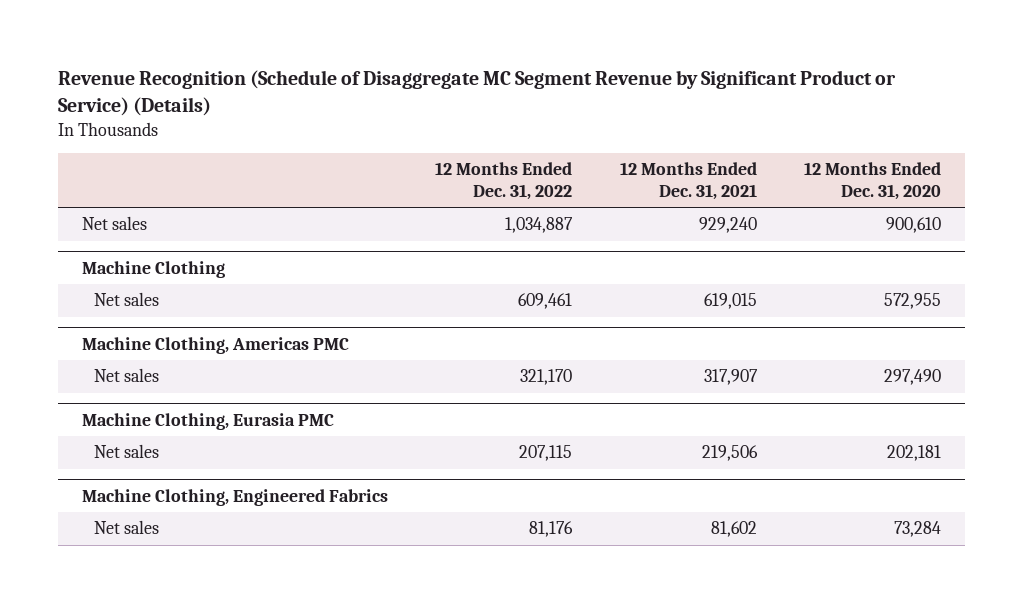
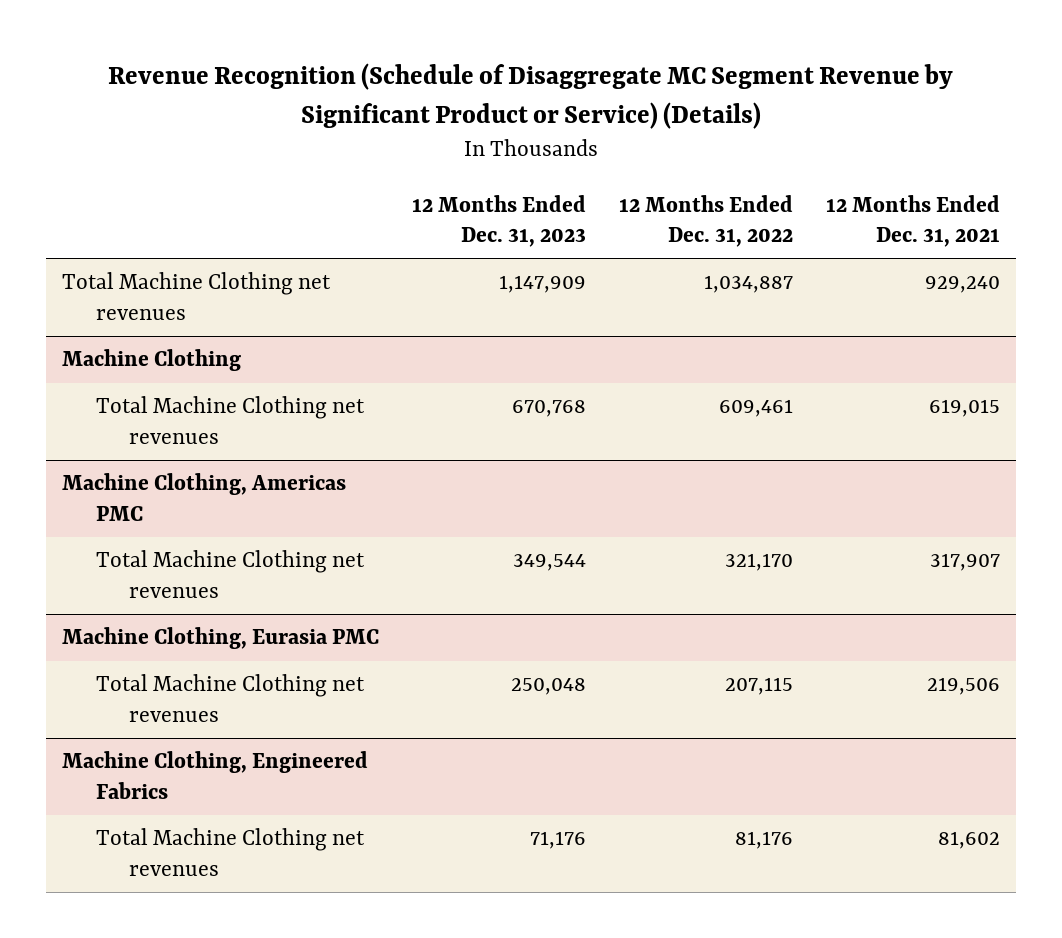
- | 12 Months Ended Dec. 31, 2022 | 12 Months Ended Dec. 31, 2021 | 12 Months Ended Dec. 31, 2020
+ | 12 Months Ended Dec. 31, 2023 | 12 Months Ended Dec. 31, 2022 | 12 Months Ended Dec. 31, 2021
- Net sales | 1,034,887 | 929,240 | 900,610
+ Total Machine Clothing net revenues | 1,147,909 | 1,034,887 | 929,240
@ Machine Clothing
- Net sales | 609,461 | 619,015 | 572,955
+ Total Machine Clothing net revenues | 670,768 | 609,461 | 619,015
@ Machine Clothing, Americas PMC
- Net sales | 321,170 | 317,907 | 297,490
+ Total Machine Clothing net revenues | 349,544 | 321,170 | 317,907
@ Machine Clothing, Eurasia PMC
- Net sales | 207,115 | 219,506 | 202,181
+ Total Machine Clothing net revenues | 250,048 | 207,115 | 219,506
@ Machine Clothing, Engineered Fabrics
- Net sales | 81,176 | 81,602 | 73,284
+ Total Machine Clothing net revenues | 71,176 | 81,176 | 81,602

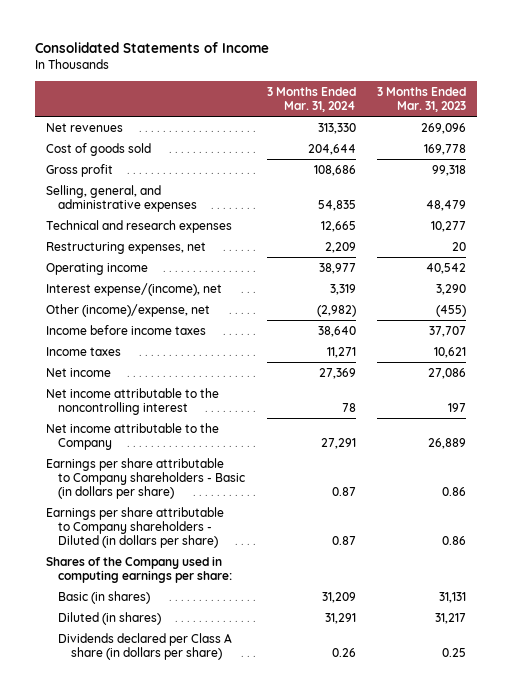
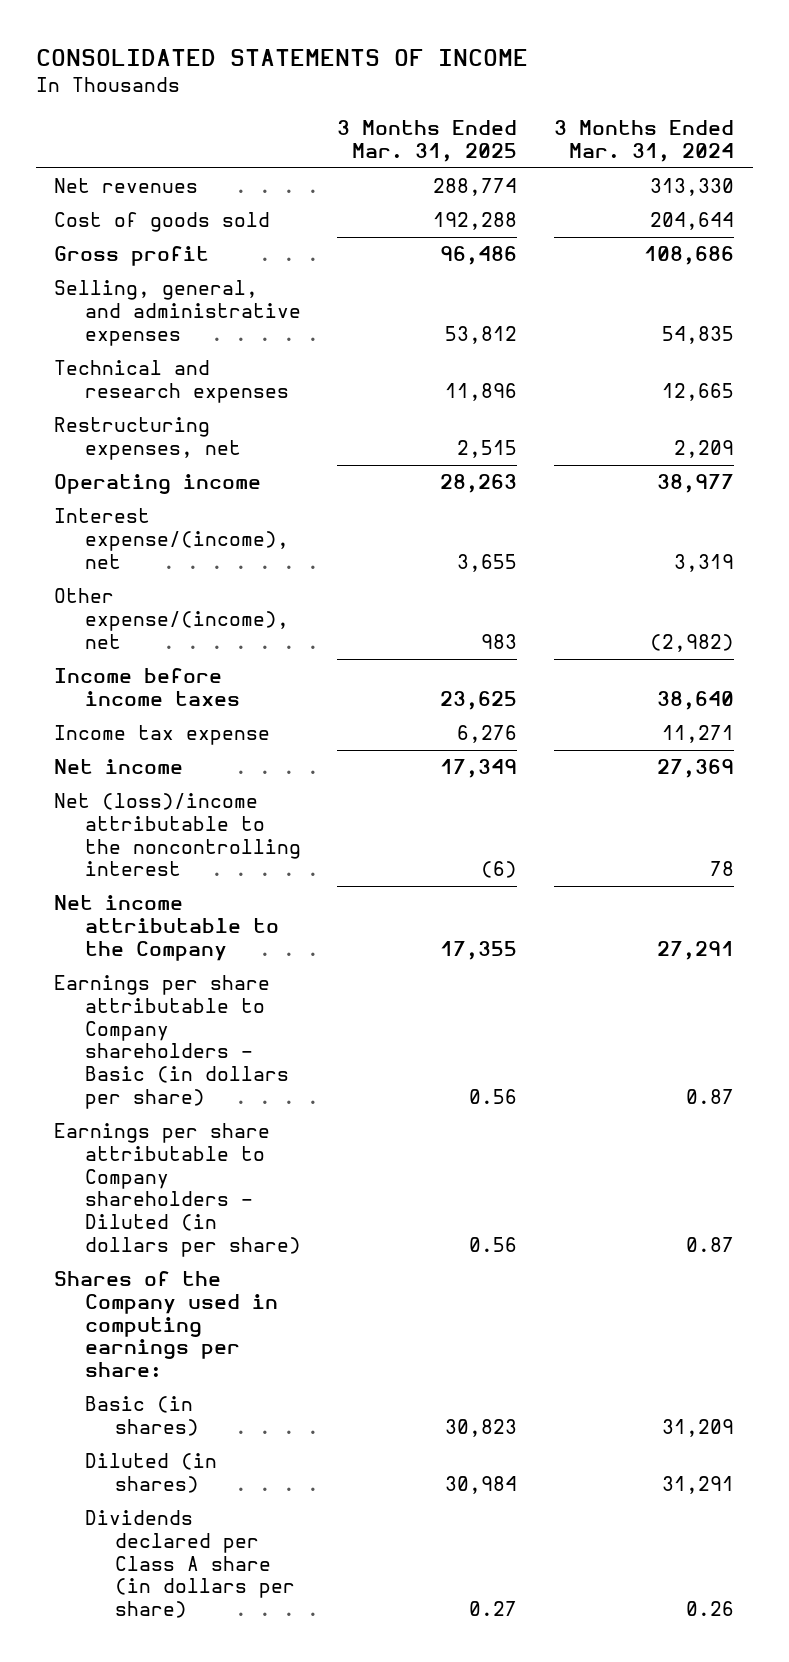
- Consolidated Statements of Income
+ CONSOLIDATED STATEMENTS OF INCOME
- | 3 Months Ended Mar. 31, 2024 | 3 Months Ended Mar. 31, 2023
+ | 3 Months Ended Mar. 31, 2025 | 3 Months Ended Mar. 31, 2024
- Other (income)/expense, net | (2,982) | (455)
+ Other expense/(income), net | 983 | (2,982)
- Income taxes | 11,271 | 10,621
+ Income tax expense | 6,276 | 11,271
- Net income attributable to the noncontrolling interest | 78 | 197
+ Net (loss)/income attributable to the noncontrolling interest | (6) | 78

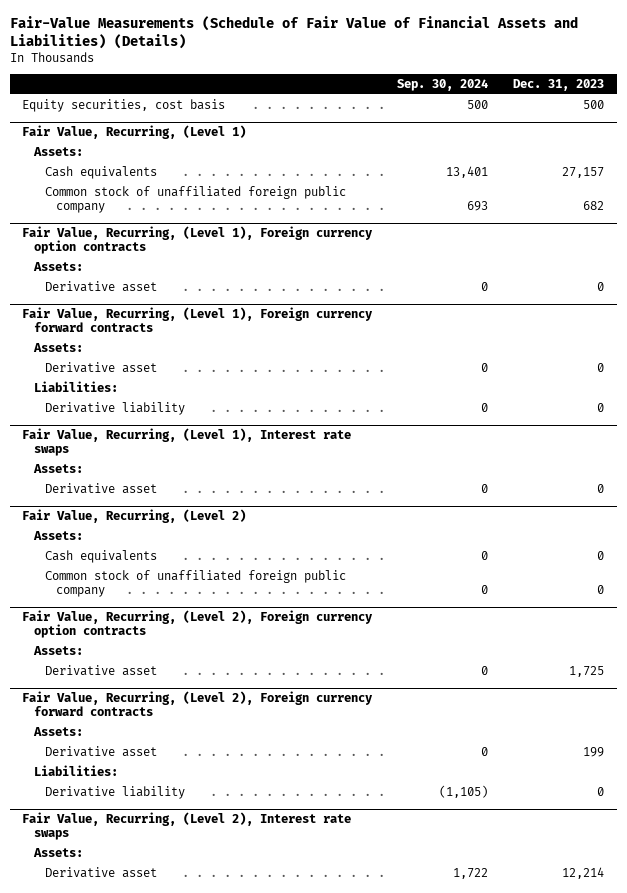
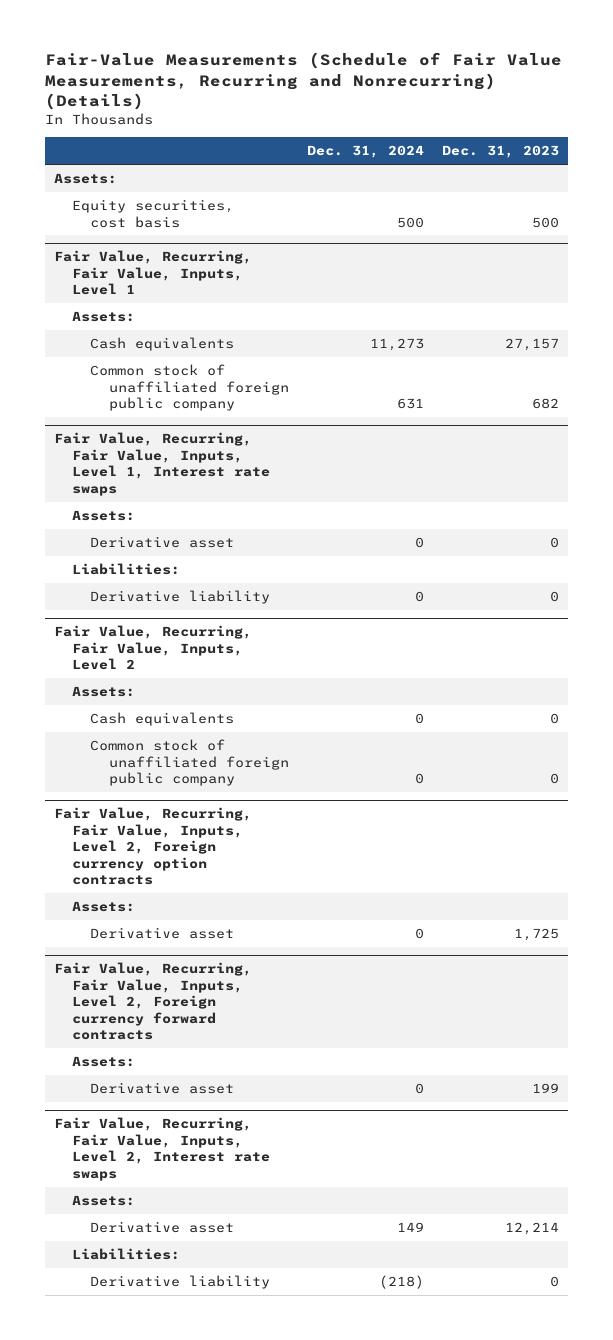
- Fair-Value Measurements (Schedule of Fair Value of Financial Assets and Liabilities) (Details)
+ Fair-Value Measurements (Schedule of Fair Value Measurements, Recurring and Nonrecurring) (Details)
- | Sep. 30, 2024 | Dec. 31, 2023
+ | Dec. 31, 2024 | Dec. 31, 2023
+ Assets:
- Fair Value, Recurring, (Level 1)
+ Fair Value, Recurring, Fair Value, Inputs, Level 1
- Fair Value, Recurring, (Level 1), Foreign currency option contracts
- Assets:
- Derivative asset | 0 | 0
- Fair Value, Recurring, (Level 1), Foreign currency forward contracts
+ Fair Value, Recurring, Fair Value, Inputs, Level 1, Interest rate swaps
- Fair Value, Recurring, (Level 1), Interest rate swaps
- Assets:
- Derivative asset | 0 | 0
- Fair Value, Recurring, (Level 2)
+ Fair Value, Recurring, Fair Value, Inputs, Level 2
- Fair Value, Recurring, (Level 2), Foreign currency option contracts
+ Fair Value, Recurring, Fair Value, Inputs, Level 2, Foreign currency option contracts
- Fair Value, Recurring, (Level 2), Foreign currency forward contracts
+ Fair Value, Recurring, Fair Value, Inputs, Level 2, Foreign currency forward contracts
- Liabilities:
- Derivative liability | (1,105) | 0
- Fair Value, Recurring, (Level 2), Interest rate swaps
+ Fair Value, Recurring, Fair Value, Inputs, Level 2, Interest rate swaps
+ Liabilities:
+ Derivative liability | (218) | 0

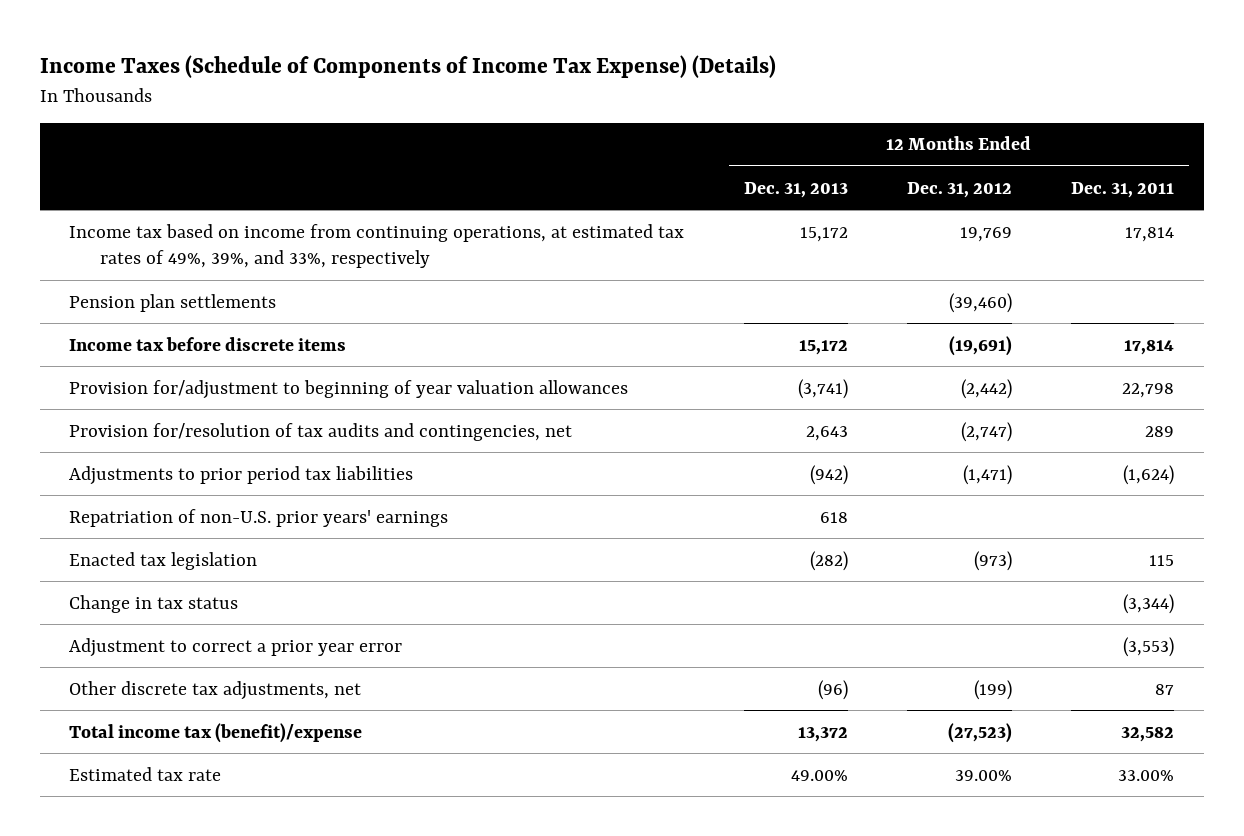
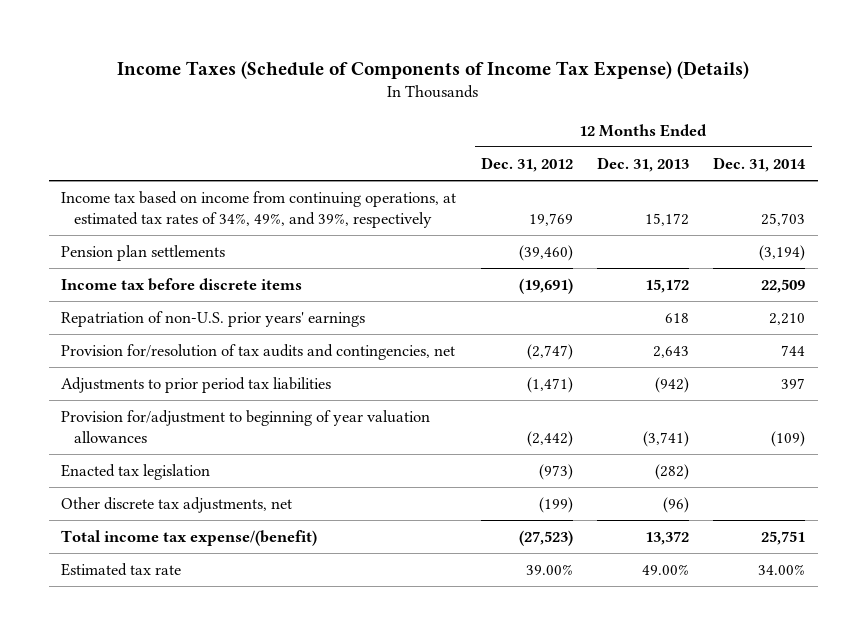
- | 12 Months Ended Dec. 31, 2013 | 12 Months Ended Dec. 31, 2012 | 12 Months Ended Dec. 31, 2011
+ | 12 Months Ended Dec. 31, 2012 | 12 Months Ended Dec. 31, 2013 | 12 Months Ended Dec. 31, 2014
- Income tax based on income from continuing operations, at estimated tax rates of 49%, 39%, and 33%, respectively | 15,172 | 19,769 | 17,814
+ Income tax based on income from continuing operations, at estimated tax rates of 34%, 49%, and 39%, respectively | 19,769 | 15,172 | 25,703
moved up: Repatriation of non-U.S. prior years' earnings | | 618 | 2,210
moved down: Provision for/adjustment to beginning of year valuation allowances | (2,442) | (3,741) | (109)
- Change in tax status | | | (3,344)
- Adjustment to correct a prior year error | | | (3,553)
- Total income tax (benefit)/expense | 13,372 | (27,523) | 32,582
+ Total income tax expense/(benefit) | (27,523) | 13,372 | 25,751

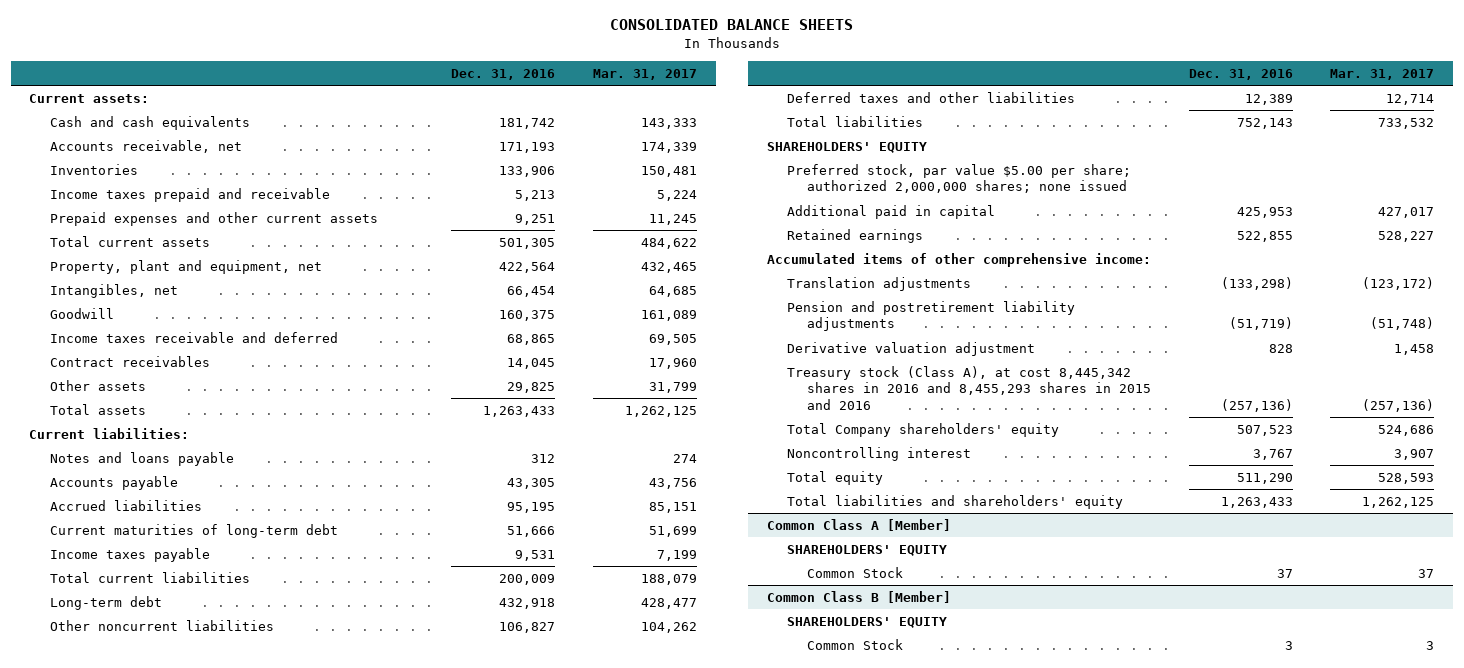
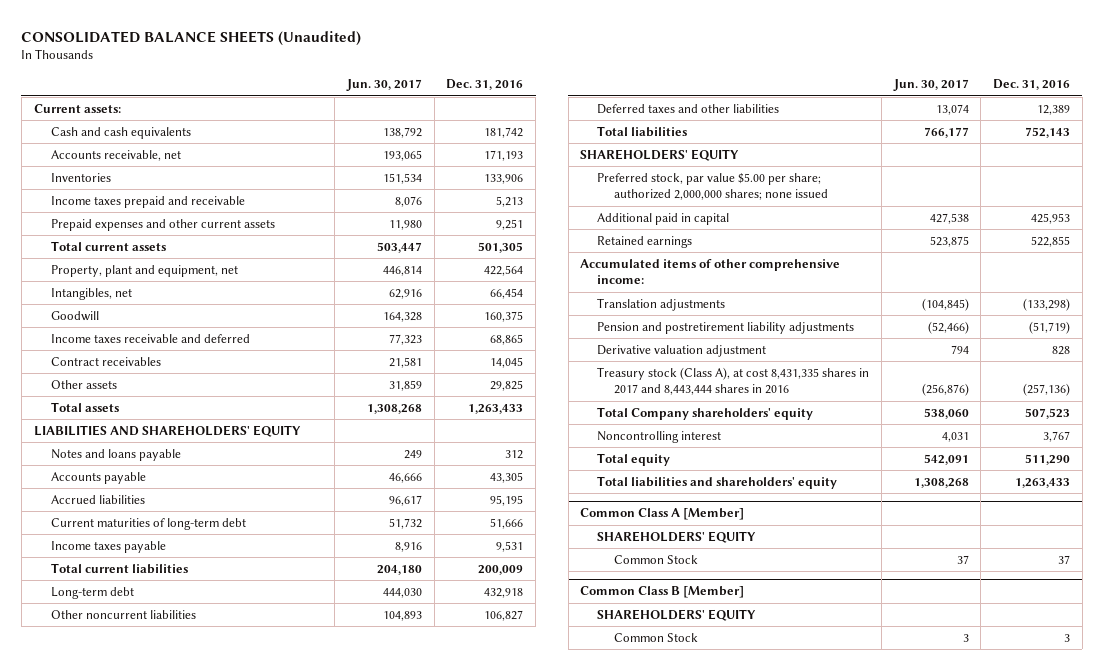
- CONSOLIDATED BALANCE SHEETS
+ CONSOLIDATED BALANCE SHEETS (Unaudited)
- | Dec. 31, 2016 | Mar. 31, 2017
+ | Jun. 30, 2017 | Dec. 31, 2016
- Current liabilities:
+ LIABILITIES AND SHAREHOLDERS' EQUITY
- Treasury stock (Class A), at cost 8,445,342 shares in 2016 and 8,455,293 shares in 2015 and 2016 | (257,136) | (257,136)
+ Treasury stock (Class A), at cost 8,431,335 shares in 2017 and 8,443,444 shares in 2016 | (256,876) | (257,136)

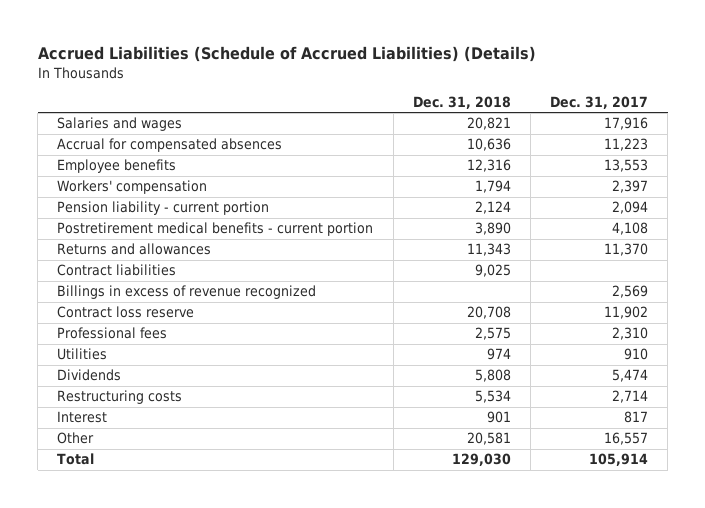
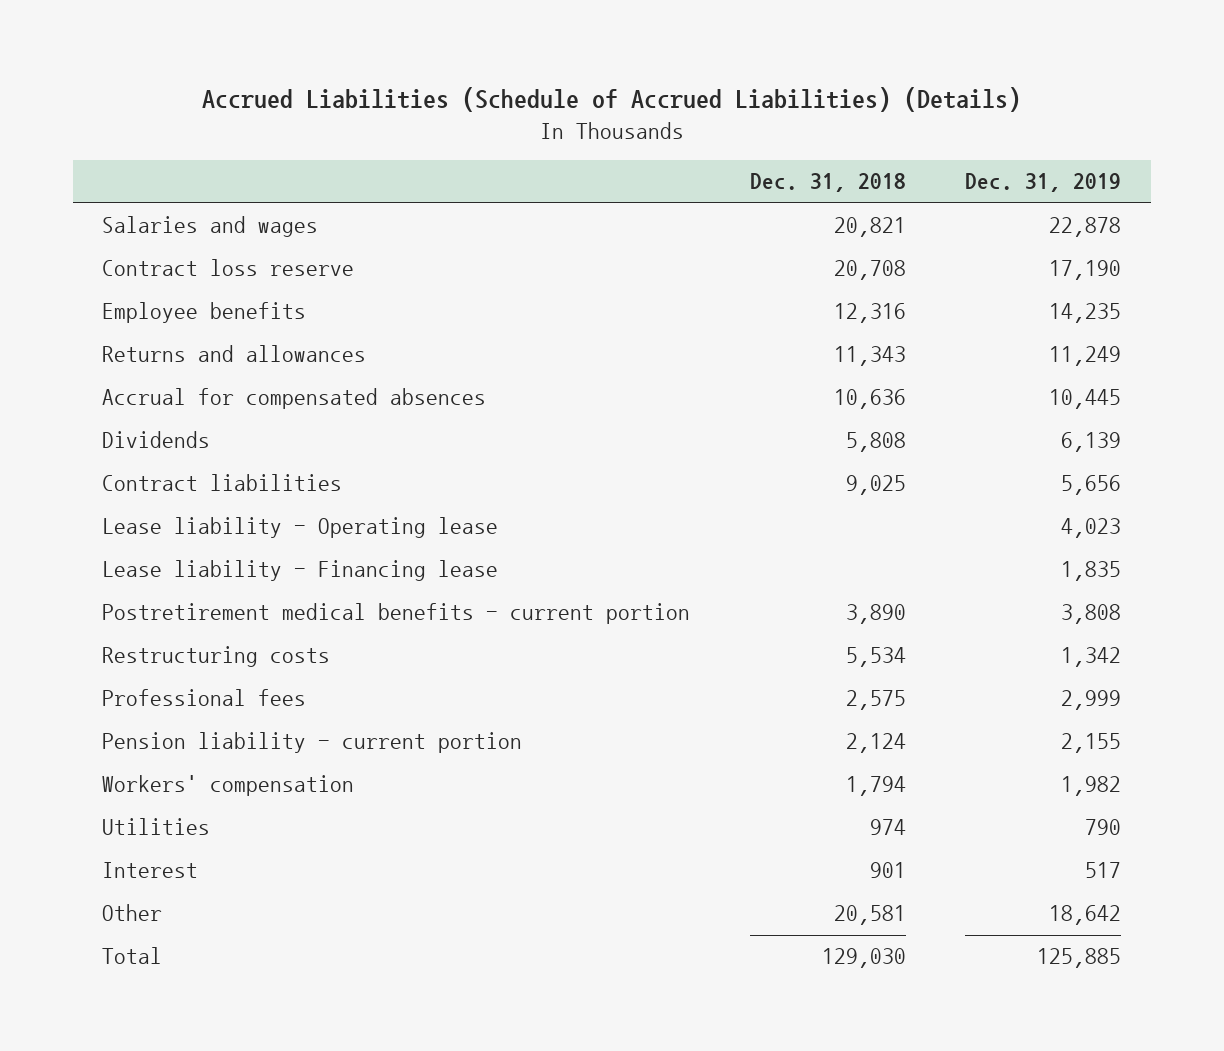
- | Dec. 31, 2018 | Dec. 31, 2017
+ | Dec. 31, 2018 | Dec. 31, 2019
moved up: Contract loss reserve | 20,708 | 17,190
moved down: Accrual for compensated absences | 10,636 | 10,445
moved up: Dividends | 5,808 | 6,139
- Billings in excess of revenue recognized | | 2,569
+ Lease liability - Operating lease | | 4,023
+ Lease liability - Financing lease | | 1,835
moved down: Postretirement medical benefits - current portion | 3,890 | 3,808
moved up: Restructuring costs | 5,534 | 1,342
moved down: Pension liability - current portion | 2,124 | 2,155
moved down: Workers' compensation | 1,794 | 1,982

